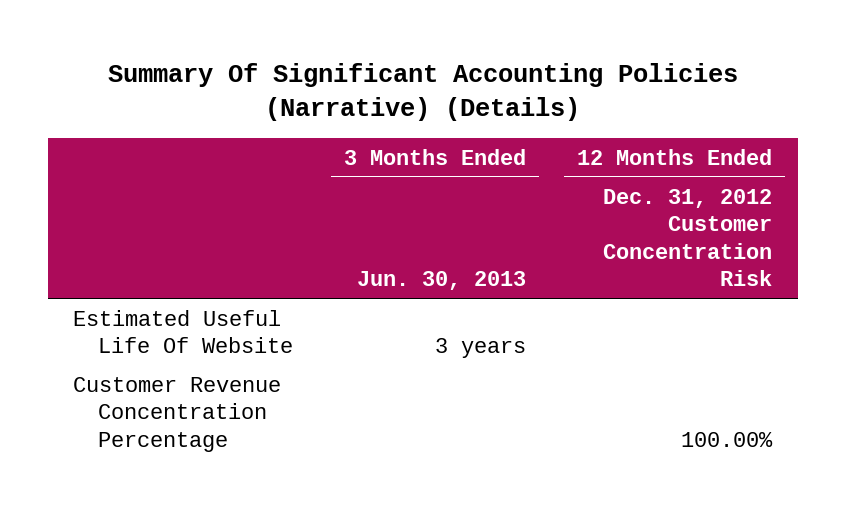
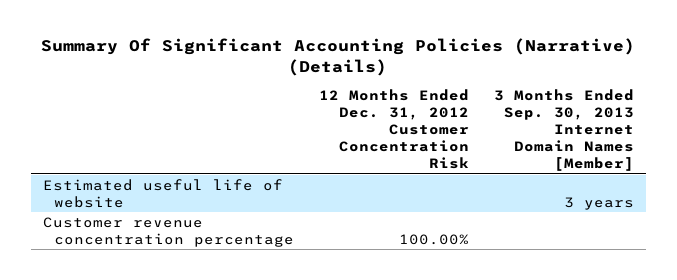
- | 3 Months Ended Jun. 30, 2013 | 12 Months Ended Dec. 31, 2012 Customer Concentration Risk
+ | 12 Months Ended Dec. 31, 2012 Customer Concentration Risk | 3 Months Ended Sep. 30, 2013 Internet Domain Names [Member]
- Estimated Useful Life Of Website | 3 years |
- Customer Revenue Concentration Percentage | | 100.00%
+ Estimated useful life of website | | 3 years
+ Customer revenue concentration percentage | 100.00% |

